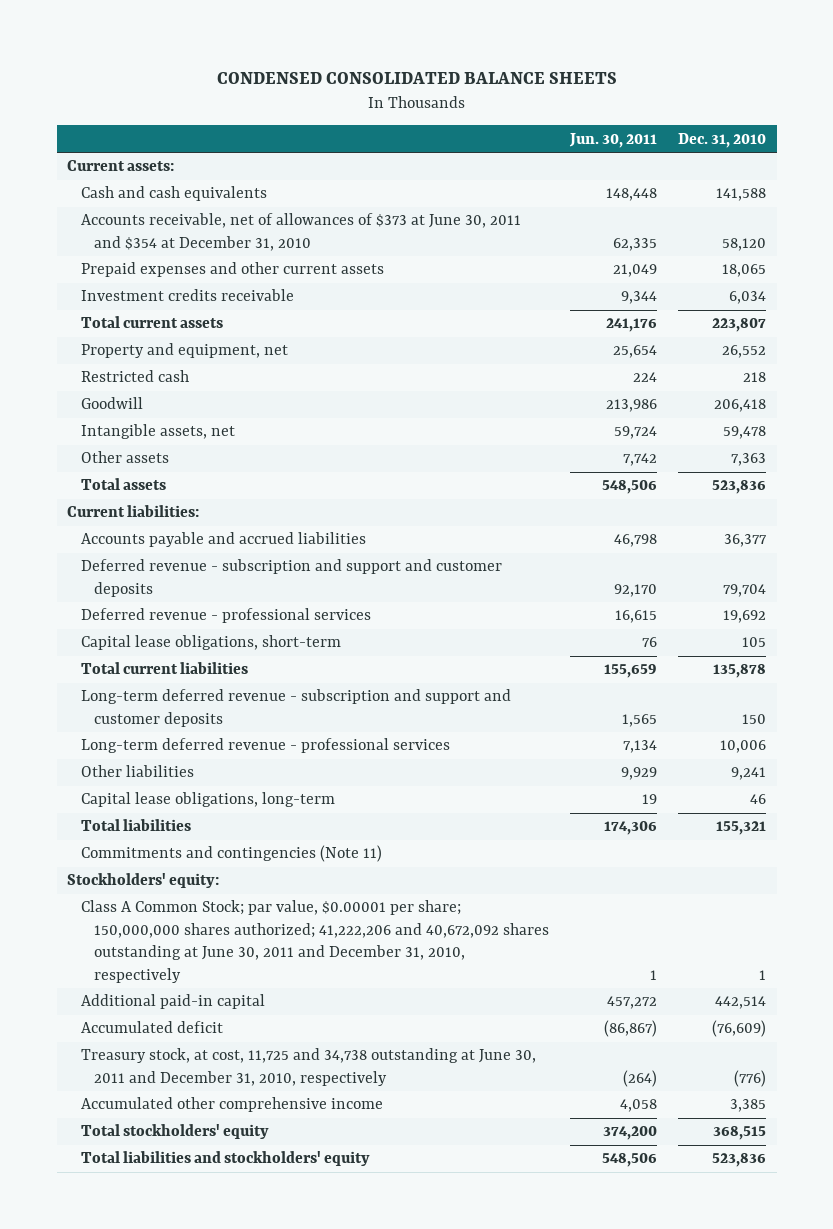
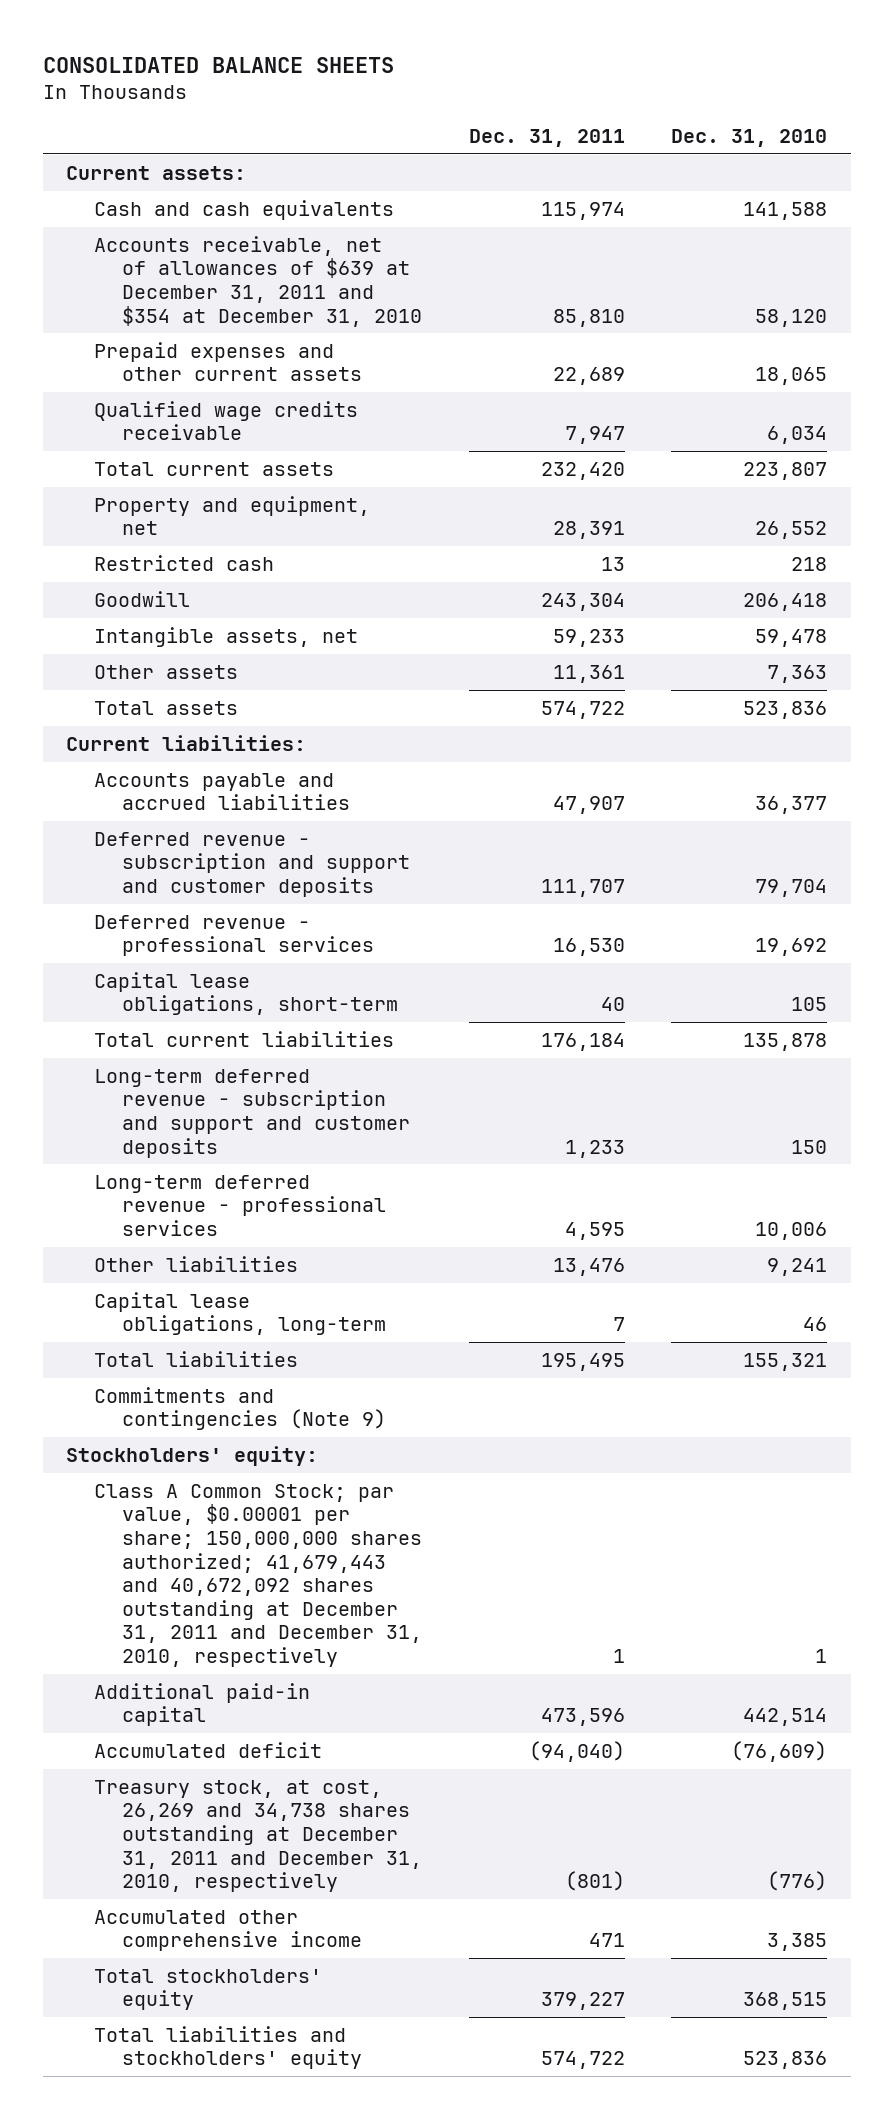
- CONDENSED CONSOLIDATED BALANCE SHEETS
+ CONSOLIDATED BALANCE SHEETS
- | Jun. 30, 2011 | Dec. 31, 2010
+ | Dec. 31, 2011 | Dec. 31, 2010
- Accounts receivable, net of allowances of $373 at June 30, 2011 and $354 at December 31, 2010 | 62,335 | 58,120
+ Accounts receivable, net of allowances of $639 at December 31, 2011 and $354 at December 31, 2010 | 85,810 | 58,120
- Investment credits receivable | 9,344 | 6,034
+ Qualified wage credits receivable | 7,947 | 6,034
- Commitments and contingencies (Note 11)
+ Commitments and contingencies (Note 9)
- Class A Common Stock; par value, $0.00001 per share; 150,000,000 shares authorized; 41,222,206 and 40,672,092 shares outstanding at June 30, 2011 and December 31, 2010, respectively | 1 | 1
+ Class A Common Stock; par value, $0.00001 per share; 150,000,000 shares authorized; 41,679,443 and 40,672,092 shares outstanding at December 31, 2011 and December 31, 2010, respectively | 1 | 1
- Treasury stock, at cost, 11,725 and 34,738 outstanding at June 30, 2011 and December 31, 2010, respectively | (264) | (776)
+ Treasury stock, at cost, 26,269 and 34,738 shares outstanding at December 31, 2011 and December 31, 2010, respectively | (801) | (776)

